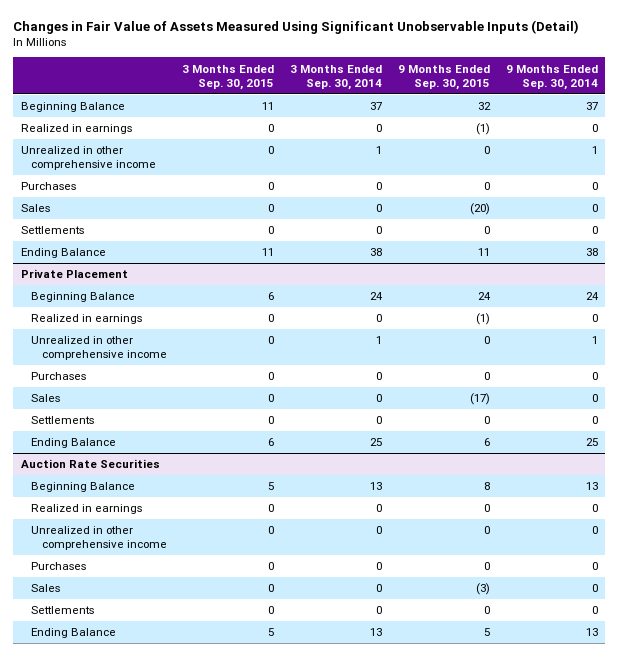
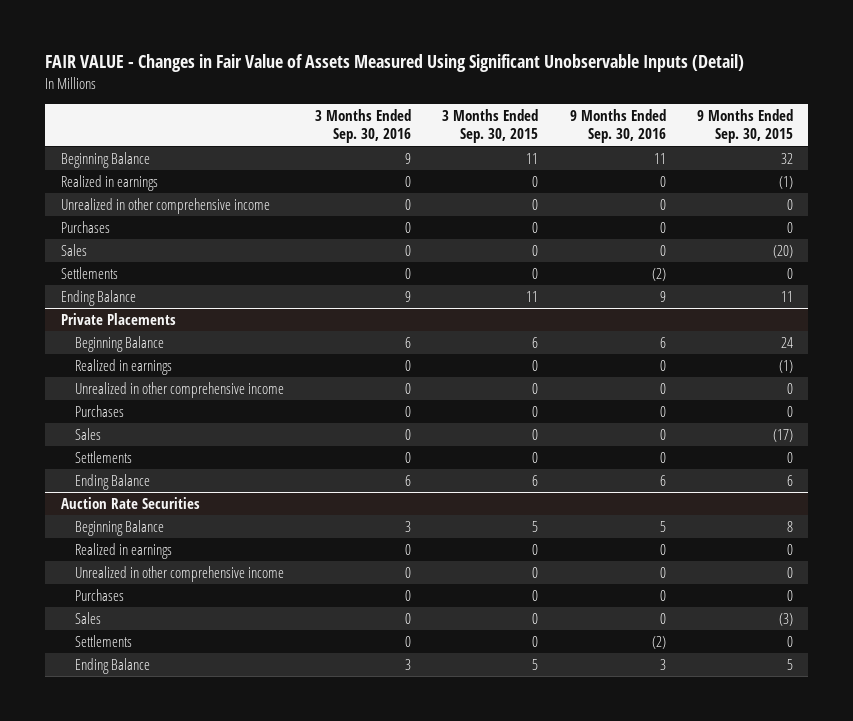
- Changes in Fair Value of Assets Measured Using Significant Unobservable Inputs (Detail)
+ FAIR VALUE - Changes in Fair Value of Assets Measured Using Significant Unobservable Inputs (Detail)
- | 3 Months Ended Sep. 30, 2015 | 3 Months Ended Sep. 30, 2014 | 9 Months Ended Sep. 30, 2015 | 9 Months Ended Sep. 30, 2014
+ | 3 Months Ended Sep. 30, 2016 | 3 Months Ended Sep. 30, 2015 | 9 Months Ended Sep. 30, 2016 | 9 Months Ended Sep. 30, 2015
- Private Placement
+ Private Placements

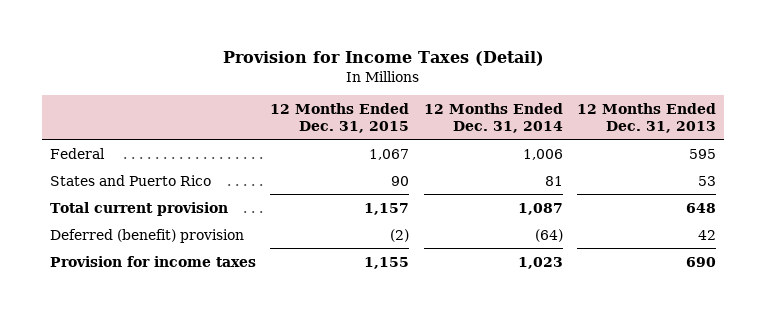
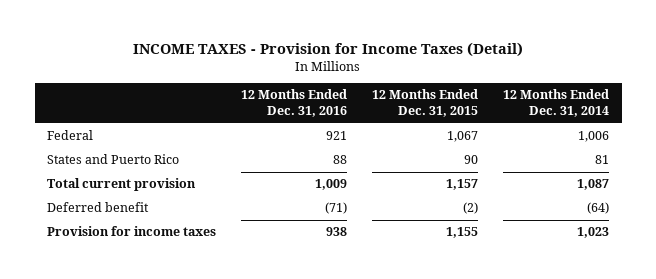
- Provision for Income Taxes (Detail)
+ INCOME TAXES - Provision for Income Taxes (Detail)
- | 12 Months Ended Dec. 31, 2015 | 12 Months Ended Dec. 31, 2014 | 12 Months Ended Dec. 31, 2013
+ | 12 Months Ended Dec. 31, 2016 | 12 Months Ended Dec. 31, 2015 | 12 Months Ended Dec. 31, 2014
- Deferred (benefit) provision | (2) | (64) | 42
+ Deferred benefit | (71) | (2) | (64)

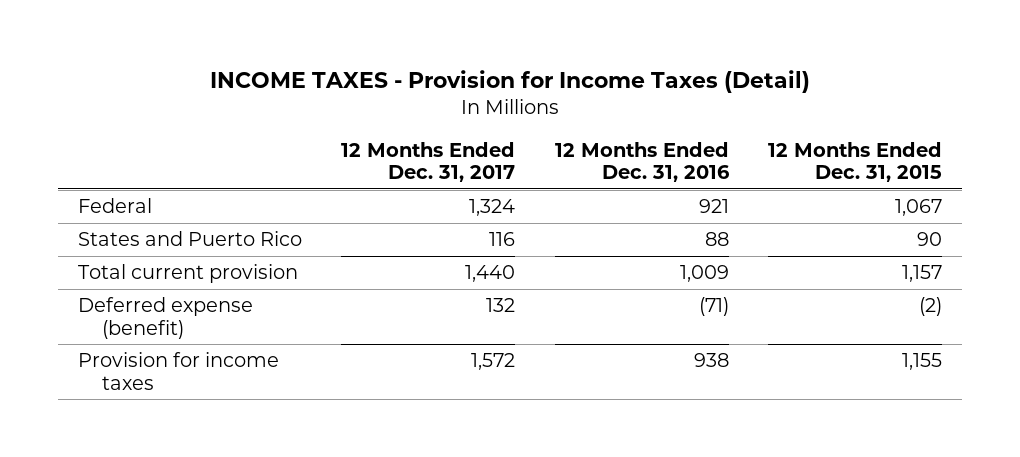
- | 12 Months Ended Dec. 31, 2016 | 12 Months Ended Dec. 31, 2015 | 12 Months Ended Dec. 31, 2014
+ | 12 Months Ended Dec. 31, 2017 | 12 Months Ended Dec. 31, 2016 | 12 Months Ended Dec. 31, 2015
- Deferred benefit | (71) | (2) | (64)
+ Deferred expense (benefit) | 132 | (71) | (2)

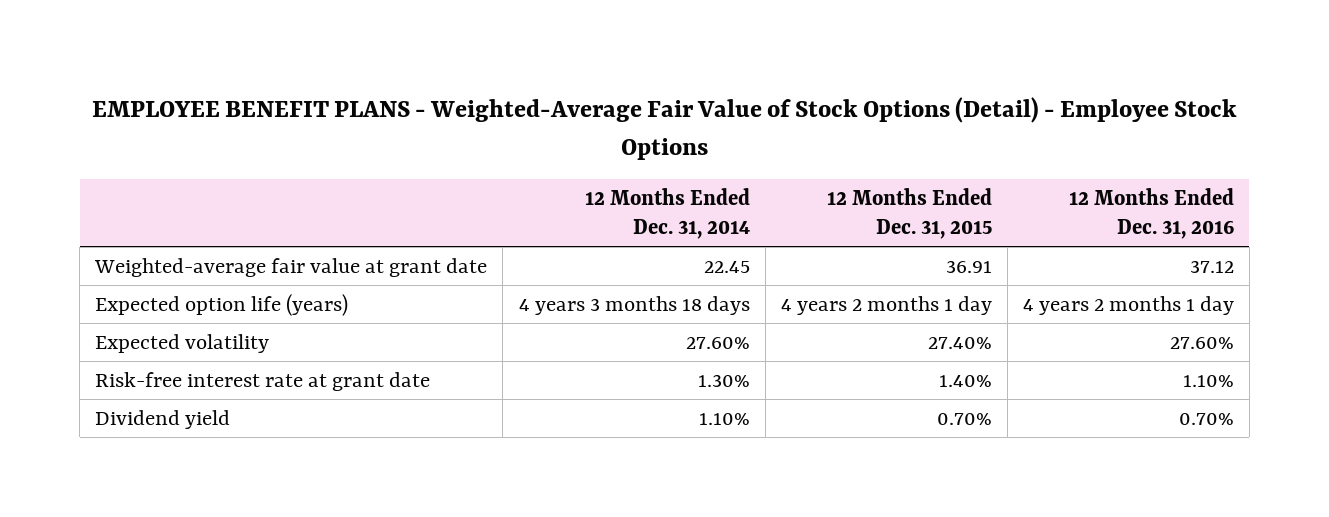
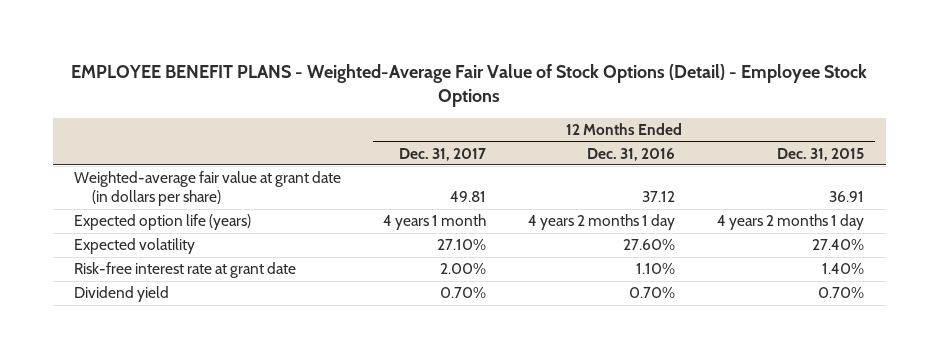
- | 12 Months Ended Dec. 31, 2014 | 12 Months Ended Dec. 31, 2015 | 12 Months Ended Dec. 31, 2016
+ | 12 Months Ended Dec. 31, 2017 | 12 Months Ended Dec. 31, 2016 | 12 Months Ended Dec. 31, 2015
- Weighted-average fair value at grant date | 22.45 | 36.91 | 37.12
+ Weighted-average fair value at grant date (in dollars per share) | 49.81 | 37.12 | 36.91

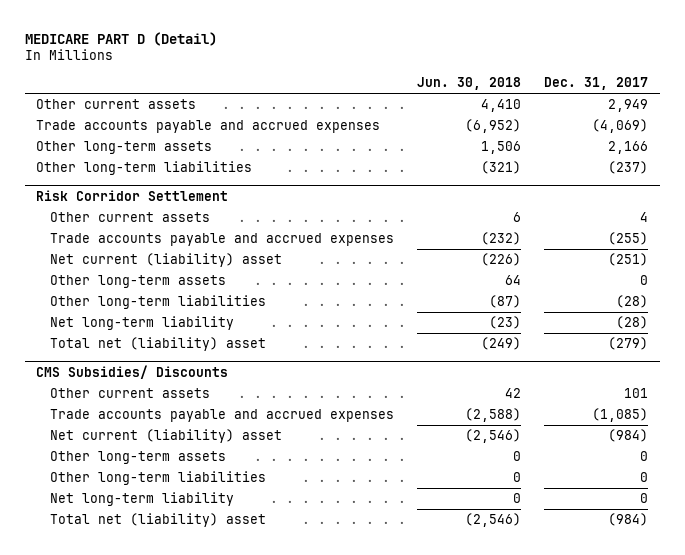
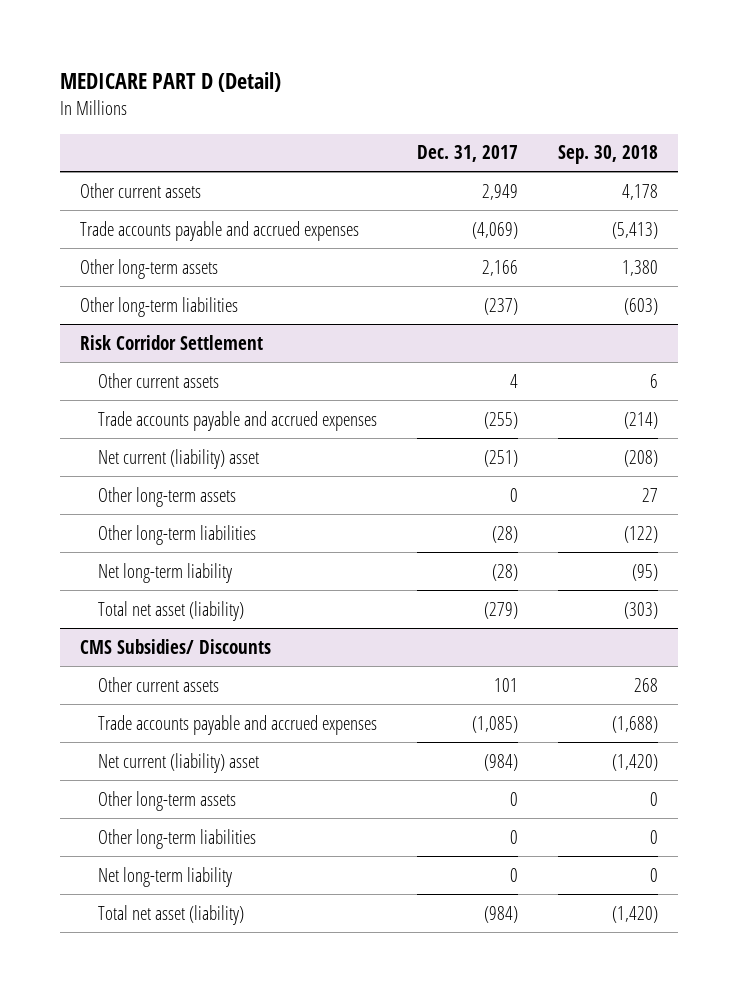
- | Jun. 30, 2018 | Dec. 31, 2017
+ | Dec. 31, 2017 | Sep. 30, 2018
@ Risk Corridor Settlement
- Total net (liability) asset | (249) | (279)
+ Total net asset (liability) | (279) | (303)
@ CMS Subsidies/ Discounts
- Total net (liability) asset | (2,546) | (984)
+ Total net asset (liability) | (984) | (1,420)

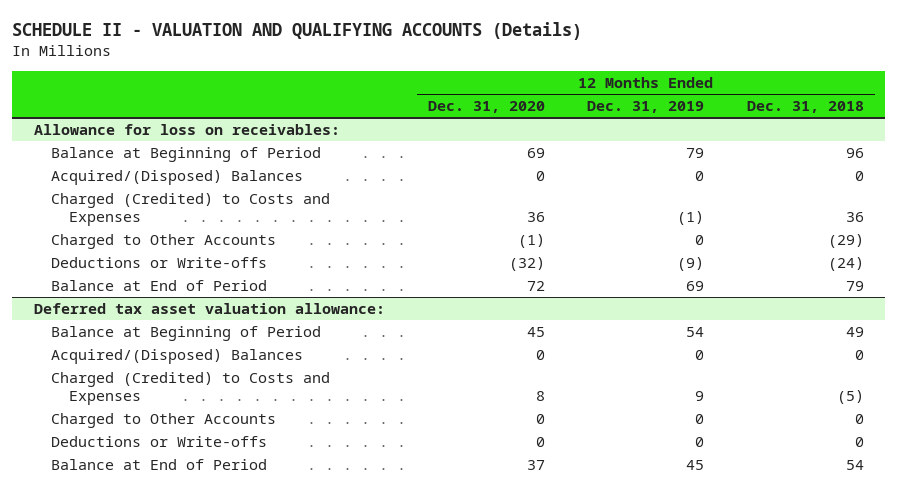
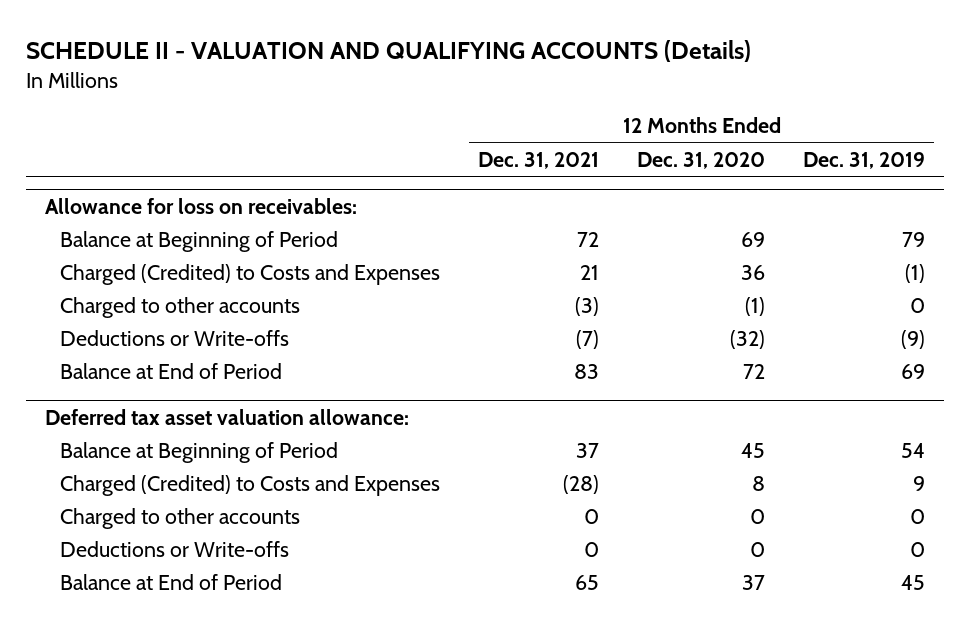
- | 12 Months Ended Dec. 31, 2020 | 12 Months Ended Dec. 31, 2019 | 12 Months Ended Dec. 31, 2018
+ | 12 Months Ended Dec. 31, 2021 | 12 Months Ended Dec. 31, 2020 | 12 Months Ended Dec. 31, 2019
@ Allowance for loss on receivables:
- Acquired/(Disposed) Balances | 0 | 0 | 0
- Charged to Other Accounts | (1) | 0 | (29)
+ Charged to other accounts | (3) | (1) | 0
@ Deferred tax asset valuation allowance:
- Acquired/(Disposed) Balances | 0 | 0 | 0
- Charged to Other Accounts | 0 | 0 | 0
+ Charged to other accounts | 0 | 0 | 0

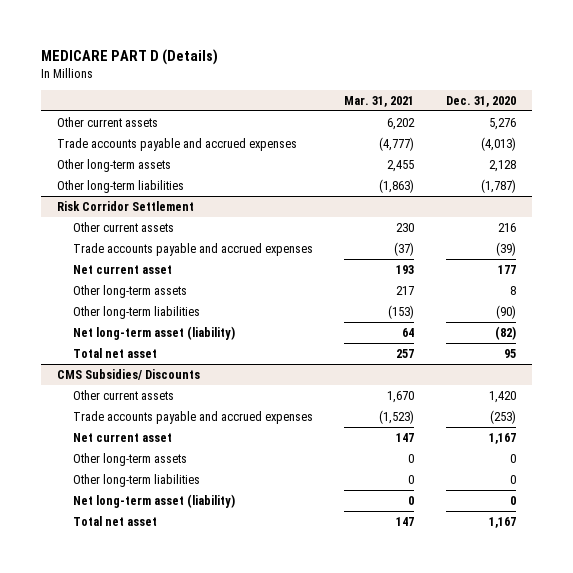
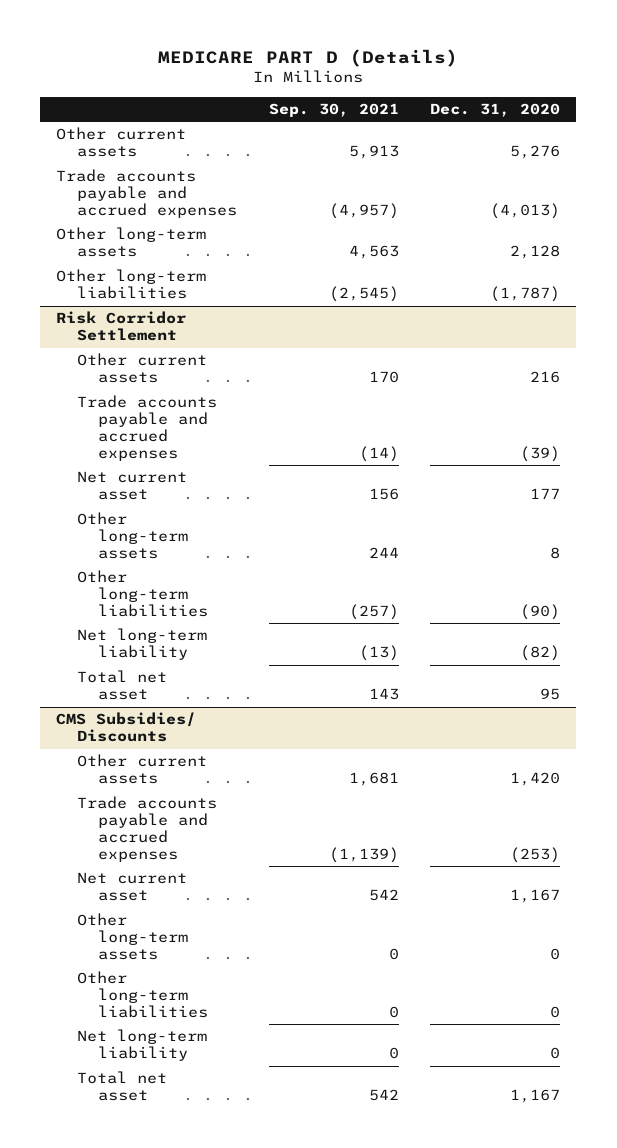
- | Mar. 31, 2021 | Dec. 31, 2020
+ | Sep. 30, 2021 | Dec. 31, 2020
@ Risk Corridor Settlement
- Net long-term asset (liability) | 64 | (82)
+ Net long-term liability | (13) | (82)
@ CMS Subsidies/ Discounts
- Net long-term asset (liability) | 0 | 0
+ Net long-term liability | 0 | 0

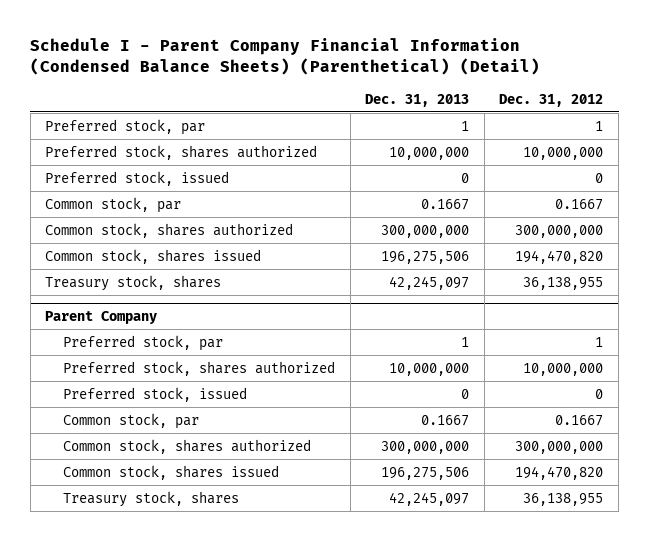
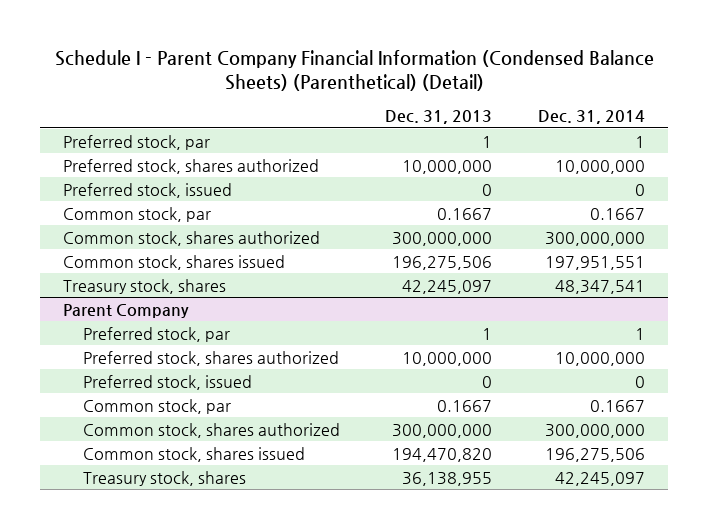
- | Dec. 31, 2013 | Dec. 31, 2012
+ | Dec. 31, 2013 | Dec. 31, 2014
@ Parent Company
- Common stock, shares issued | 196,275,506 | 194,470,820
- Treasury stock, shares | 42,245,097 | 36,138,955
+ Common stock, shares issued | 194,470,820 | 196,275,506
+ Treasury stock, shares | 36,138,955 | 42,245,097

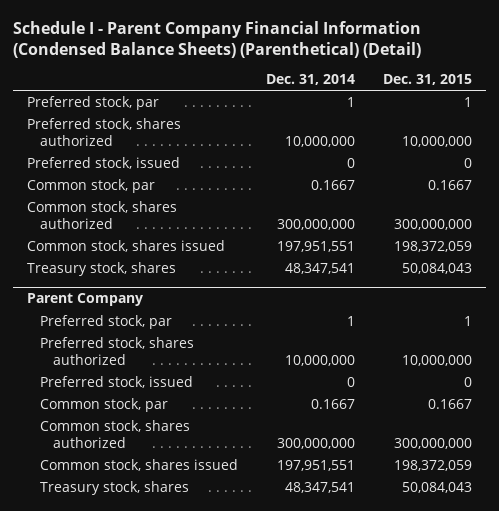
- | Dec. 31, 2013 | Dec. 31, 2014
+ | Dec. 31, 2014 | Dec. 31, 2015
@ Parent Company
- Common stock, shares issued | 194,470,820 | 196,275,506
- Treasury stock, shares | 36,138,955 | 42,245,097
+ Common stock, shares issued | 197,951,551 | 198,372,059
+ Treasury stock, shares | 48,347,541 | 50,084,043

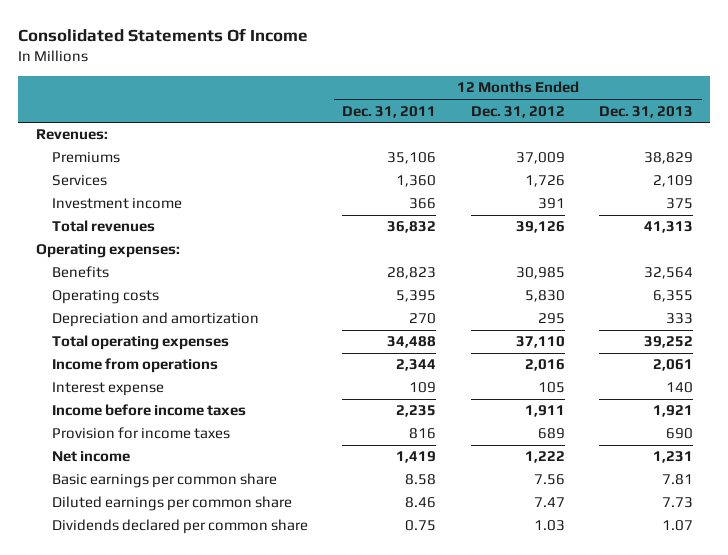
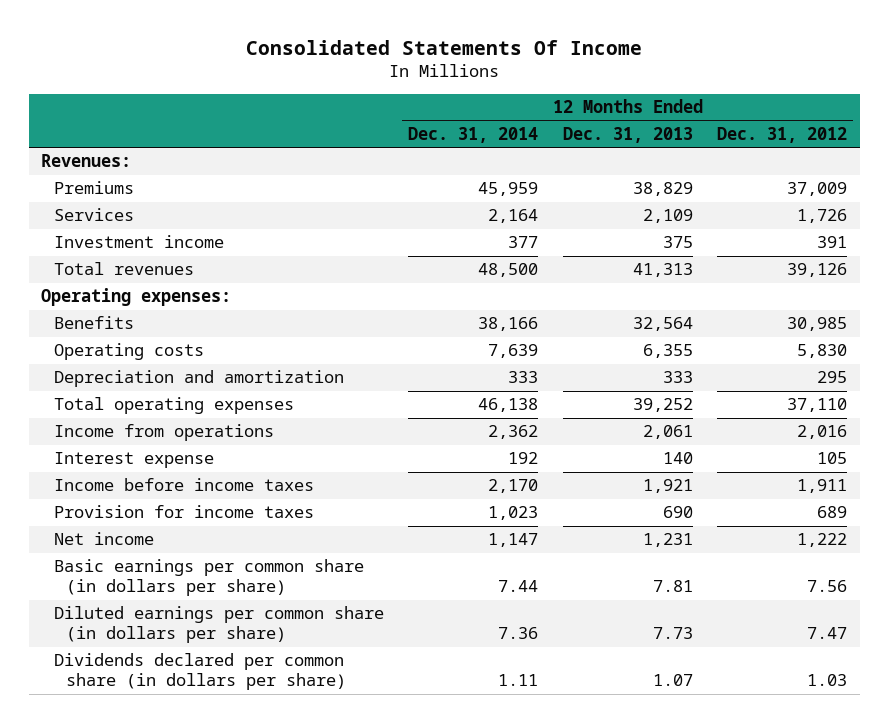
- | 12 Months Ended Dec. 31, 2011 | 12 Months Ended Dec. 31, 2012 | 12 Months Ended Dec. 31, 2013
+ | 12 Months Ended Dec. 31, 2014 | 12 Months Ended Dec. 31, 2013 | 12 Months Ended Dec. 31, 2012
- Basic earnings per common share | 8.58 | 7.56 | 7.81
- Diluted earnings per common share | 8.46 | 7.47 | 7.73
- Dividends declared per common share | 0.75 | 1.03 | 1.07
+ Basic earnings per common share (in dollars per share) | 7.44 | 7.81 | 7.56
+ Diluted earnings per common share (in dollars per share) | 7.36 | 7.73 | 7.47
+ Dividends declared per common share (in dollars per share) | 1.11 | 1.07 | 1.03

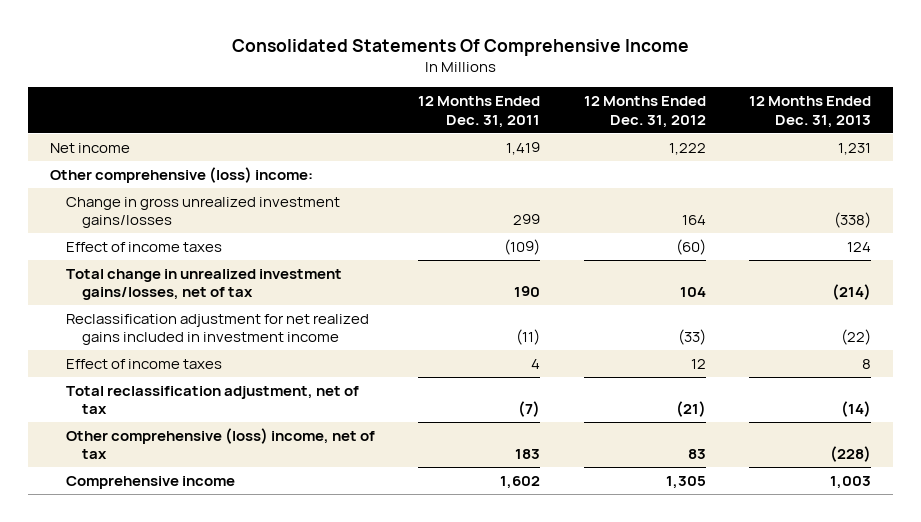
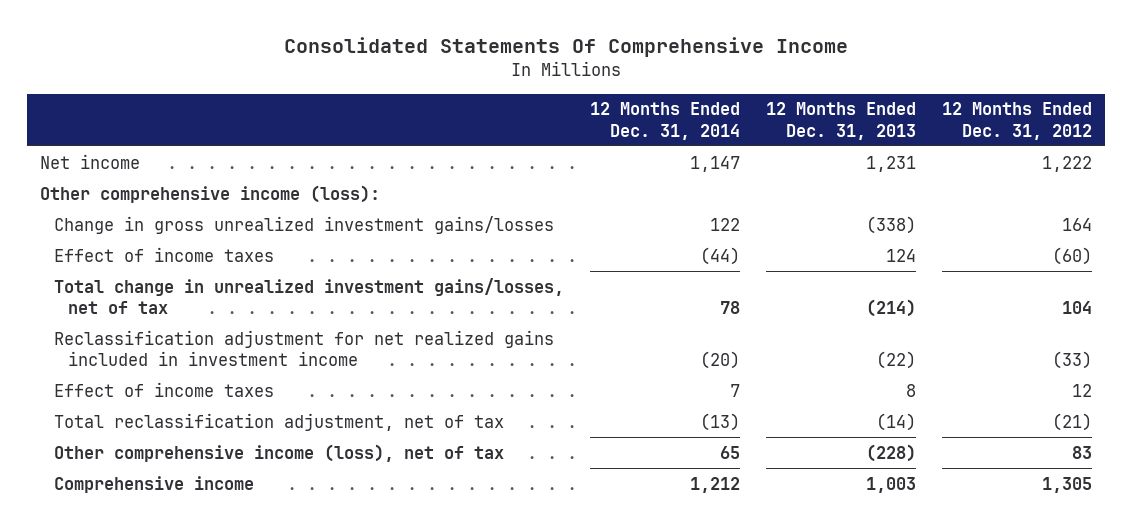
- | 12 Months Ended Dec. 31, 2011 | 12 Months Ended Dec. 31, 2012 | 12 Months Ended Dec. 31, 2013
+ | 12 Months Ended Dec. 31, 2014 | 12 Months Ended Dec. 31, 2013 | 12 Months Ended Dec. 31, 2012
- Other comprehensive (loss) income:
+ Other comprehensive income (loss):
- Other comprehensive (loss) income, net of tax | 183 | 83 | (228)
+ Other comprehensive income (loss), net of tax | 65 | (228) | 83

